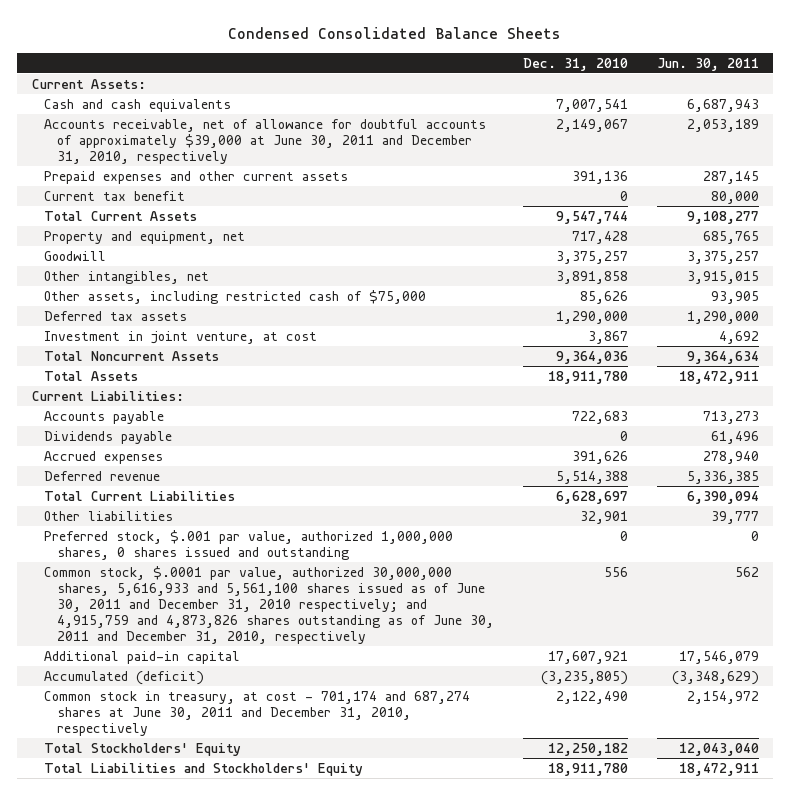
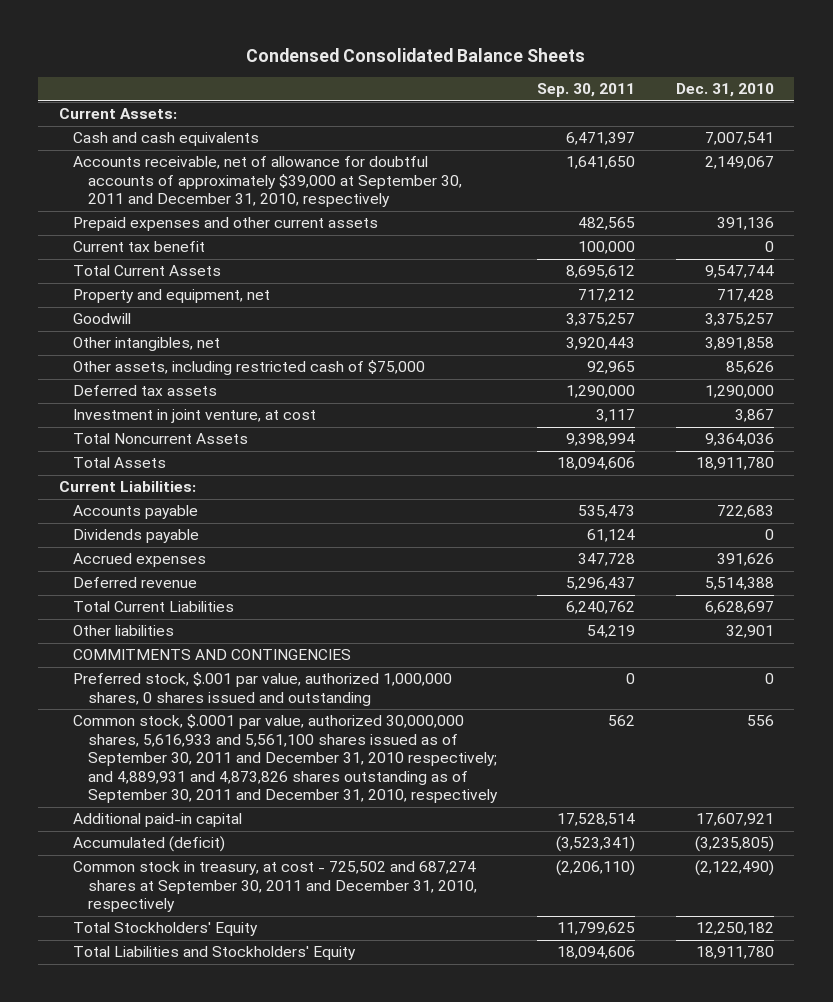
- | Dec. 31, 2010 | Jun. 30, 2011
+ | Sep. 30, 2011 | Dec. 31, 2010
- Accounts receivable, net of allowance for doubtful accounts of approximately $39,000 at June 30, 2011 and December 31, 2010, respectively | 2,149,067 | 2,053,189
+ Accounts receivable, net of allowance for doubtful accounts of approximately $39,000 at September 30, 2011 and December 31, 2010, respectively | 1,641,650 | 2,149,067
+ COMMITMENTS AND CONTINGENCIES
- Common stock, $.0001 par value, authorized 30,000,000 shares, 5,616,933 and 5,561,100 shares issued as of June 30, 2011 and December 31, 2010 respectively; and 4,915,759 and 4,873,826 shares outstanding as of June 30, 2011 and December 31, 2010, respectively | 556 | 562
+ Common stock, $.0001 par value, authorized 30,000,000 shares, 5,616,933 and 5,561,100 shares issued as of September 30, 2011 and December 31, 2010 respectively; and 4,889,931 and 4,873,826 shares outstanding as of September 30, 2011 and December 31, 2010, respectively | 562 | 556
- Common stock in treasury, at cost - 701,174 and 687,274 shares at June 30, 2011 and December 31, 2010, respectively | 2,122,490 | 2,154,972
+ Common stock in treasury, at cost - 725,502 and 687,274 shares at September 30, 2011 and December 31, 2010, respectively | (2,206,110) | (2,122,490)

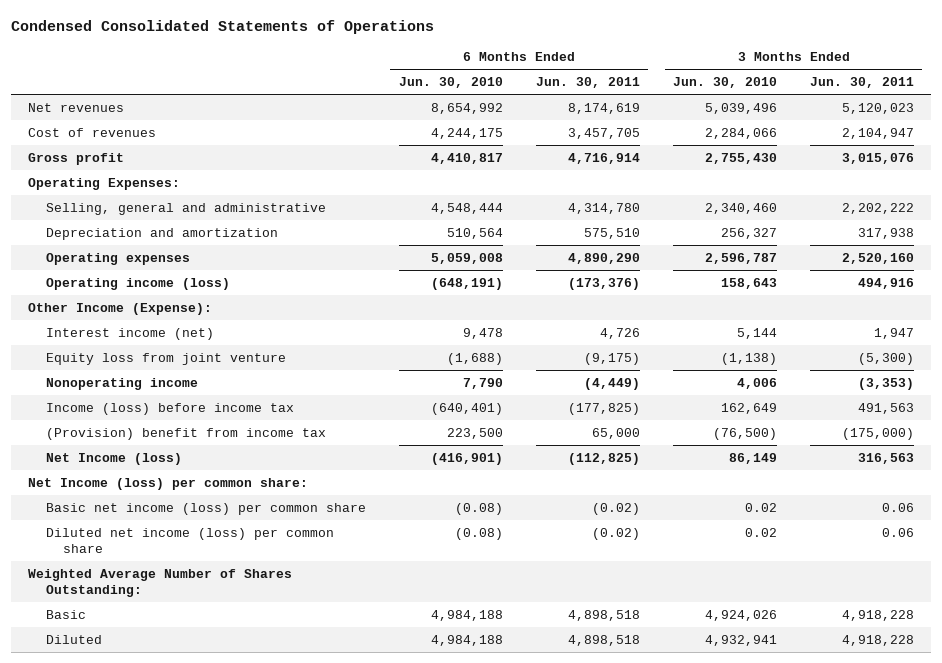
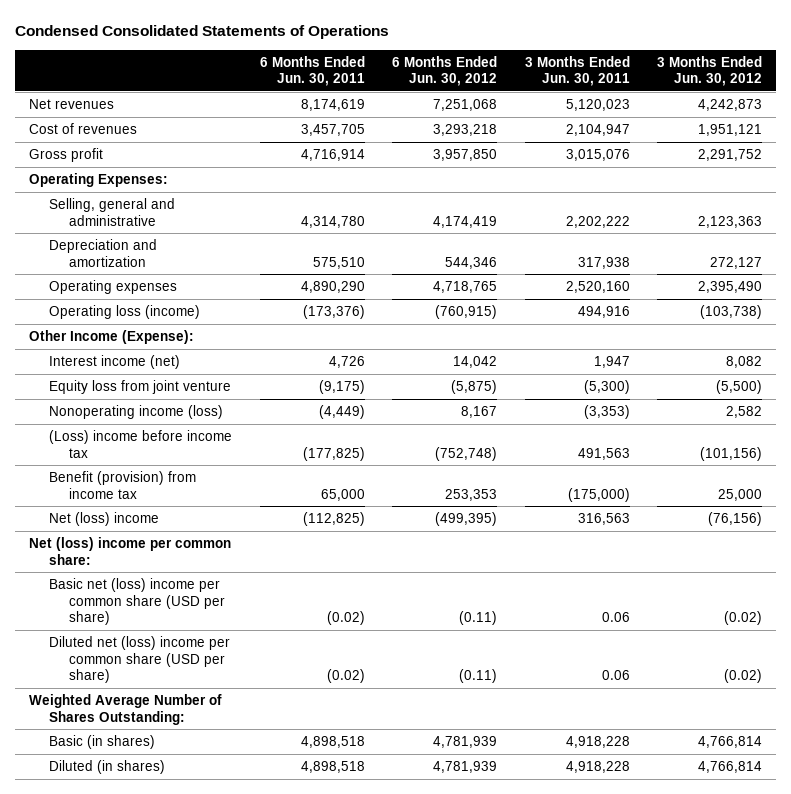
- | 6 Months Ended Jun. 30, 2010 | 6 Months Ended Jun. 30, 2011 | 3 Months Ended Jun. 30, 2010 | 3 Months Ended Jun. 30, 2011
+ | 6 Months Ended Jun. 30, 2011 | 6 Months Ended Jun. 30, 2012 | 3 Months Ended Jun. 30, 2011 | 3 Months Ended Jun. 30, 2012
- Operating income (loss) | (648,191) | (173,376) | 158,643 | 494,916
+ Operating loss (income) | (173,376) | (760,915) | 494,916 | (103,738)
- Nonoperating income | 7,790 | (4,449) | 4,006 | (3,353)
- Income (loss) before income tax | (640,401) | (177,825) | 162,649 | 491,563
- (Provision) benefit from income tax | 223,500 | 65,000 | (76,500) | (175,000)
- Net Income (loss) | (416,901) | (112,825) | 86,149 | 316,563
- Net Income (loss) per common share:
- Basic net income (loss) per common share | (0.08) | (0.02) | 0.02 | 0.06
- Diluted net income (loss) per common share | (0.08) | (0.02) | 0.02 | 0.06
+ Nonoperating income (loss) | (4,449) | 8,167 | (3,353) | 2,582
+ (Loss) income before income tax | (177,825) | (752,748) | 491,563 | (101,156)
+ Benefit (provision) from income tax | 65,000 | 253,353 | (175,000) | 25,000
+ Net (loss) income | (112,825) | (499,395) | 316,563 | (76,156)
+ Net (loss) income per common share:
+ Basic net (loss) income per common share (USD per share) | (0.02) | (0.11) | 0.06 | (0.02)
+ Diluted net (loss) income per common share (USD per share) | (0.02) | (0.11) | 0.06 | (0.02)
- Basic | 4,984,188 | 4,898,518 | 4,924,026 | 4,918,228
- Diluted | 4,984,188 | 4,898,518 | 4,932,941 | 4,918,228
+ Basic (in shares) | 4,898,518 | 4,781,939 | 4,918,228 | 4,766,814
+ Diluted (in shares) | 4,898,518 | 4,781,939 | 4,918,228 | 4,766,814

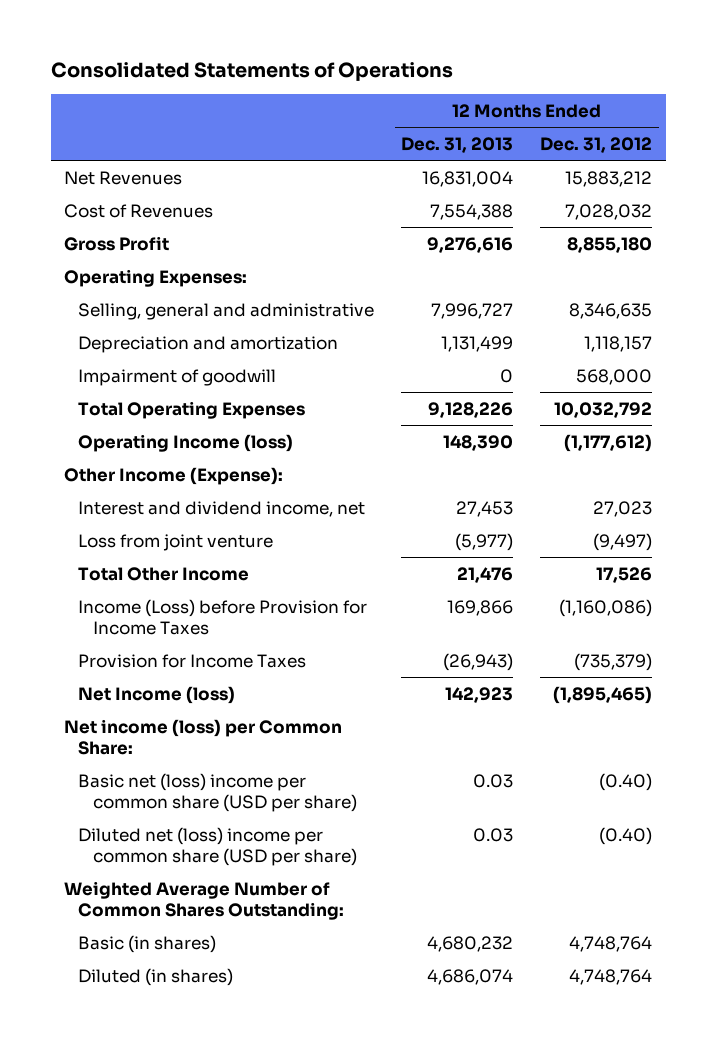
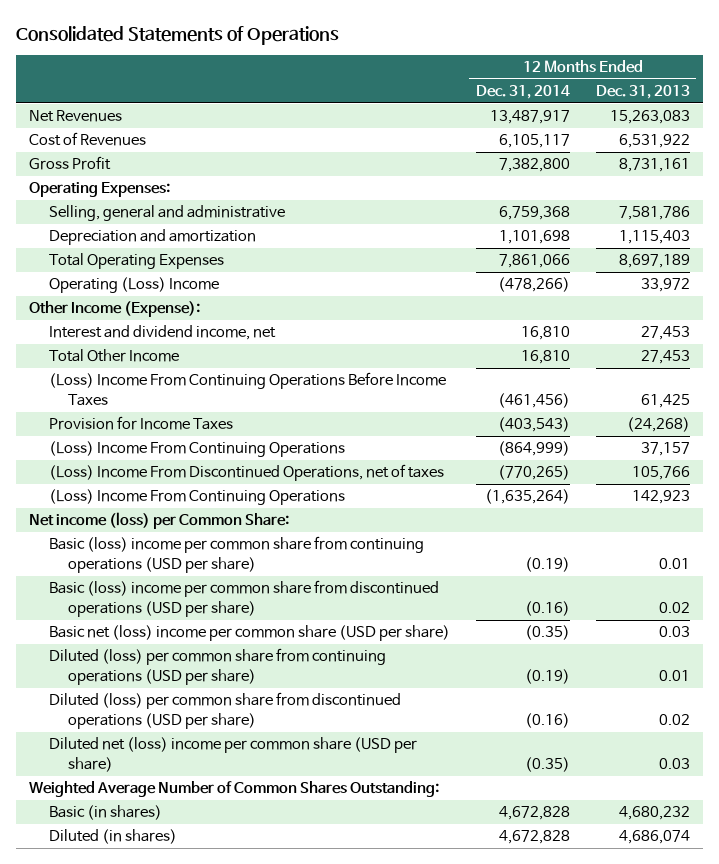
- | 12 Months Ended Dec. 31, 2013 | 12 Months Ended Dec. 31, 2012
+ | 12 Months Ended Dec. 31, 2014 | 12 Months Ended Dec. 31, 2013
- Net Revenues | 16,831,004 | 15,883,212
- Cost of Revenues | 7,554,388 | 7,028,032
- Gross Profit | 9,276,616 | 8,855,180
+ Net Revenues | 13,487,917 | 15,263,083
+ Cost of Revenues | 6,105,117 | 6,531,922
+ Gross Profit | 7,382,800 | 8,731,161
- Selling, general and administrative | 7,996,727 | 8,346,635
- Depreciation and amortization | 1,131,499 | 1,118,157
- Impairment of goodwill | 0 | 568,000
- Total Operating Expenses | 9,128,226 | 10,032,792
- Operating Income (loss) | 148,390 | (1,177,612)
+ Selling, general and administrative | 6,759,368 | 7,581,786
+ Depreciation and amortization | 1,101,698 | 1,115,403
+ Total Operating Expenses | 7,861,066 | 8,697,189
+ Operating (Loss) Income | (478,266) | 33,972
- Loss from joint venture | (5,977) | (9,497)
- Total Other Income | 21,476 | 17,526
- Income (Loss) before Provision for Income Taxes | 169,866 | (1,160,086)
- Provision for Income Taxes | (26,943) | (735,379)
- Net Income (loss) | 142,923 | (1,895,465)
+ Total Other Income | 16,810 | 27,453
+ (Loss) Income From Continuing Operations Before Income Taxes | (461,456) | 61,425
+ Provision for Income Taxes | (403,543) | (24,268)
+ (Loss) Income From Continuing Operations | (864,999) | 37,157
+ (Loss) Income From Discontinued Operations, net of taxes | (770,265) | 105,766
+ (Loss) Income From Continuing Operations | (1,635,264) | 142,923
+ Basic (loss) income per common share from continuing operations (USD per share) | (0.19) | 0.01
+ Basic (loss) income per common share from discontinued operations (USD per share) | (0.16) | 0.02
+ Diluted (loss) per common share from continuing operations (USD per share) | (0.19) | 0.01
+ Diluted (loss) per common share from discontinued operations (USD per share) | (0.16) | 0.02

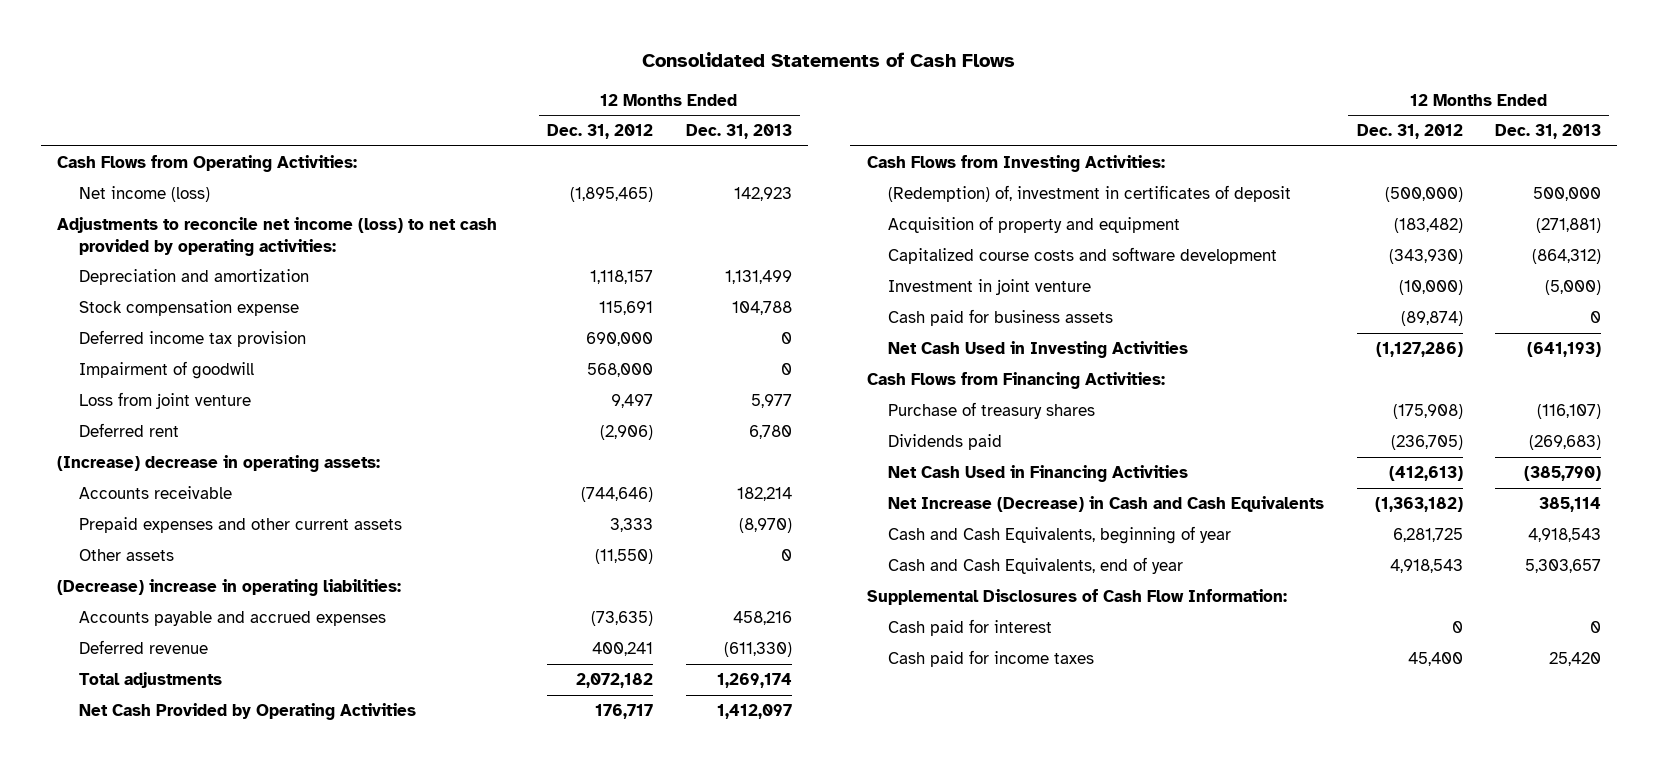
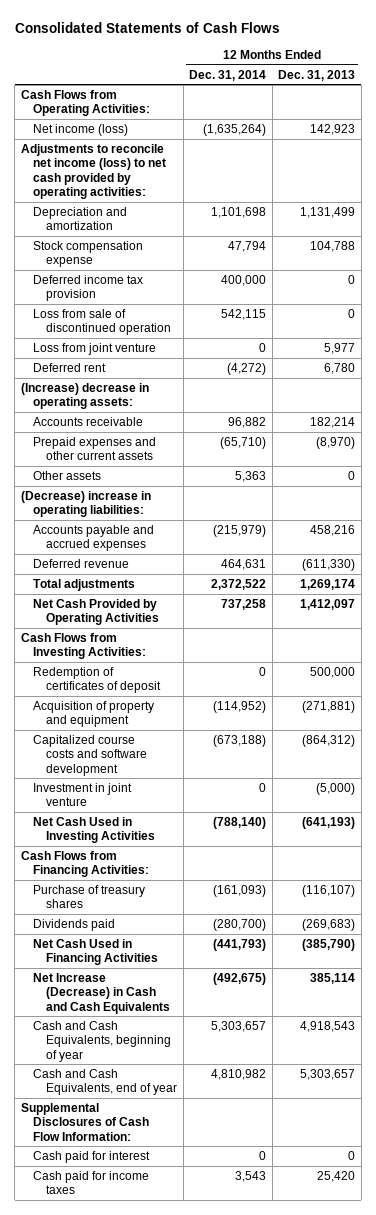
- | 12 Months Ended Dec. 31, 2012 | 12 Months Ended Dec. 31, 2013
+ | 12 Months Ended Dec. 31, 2014 | 12 Months Ended Dec. 31, 2013
- Impairment of goodwill | 568,000 | 0
+ Loss from sale of discontinued operation | 542,115 | 0
- (Redemption) of, investment in certificates of deposit | (500,000) | 500,000
+ Redemption of certificates of deposit | 0 | 500,000
- Cash paid for business assets | (89,874) | 0

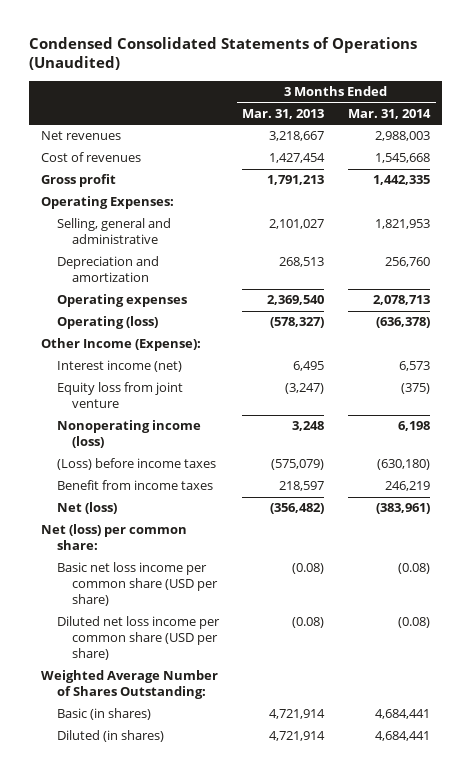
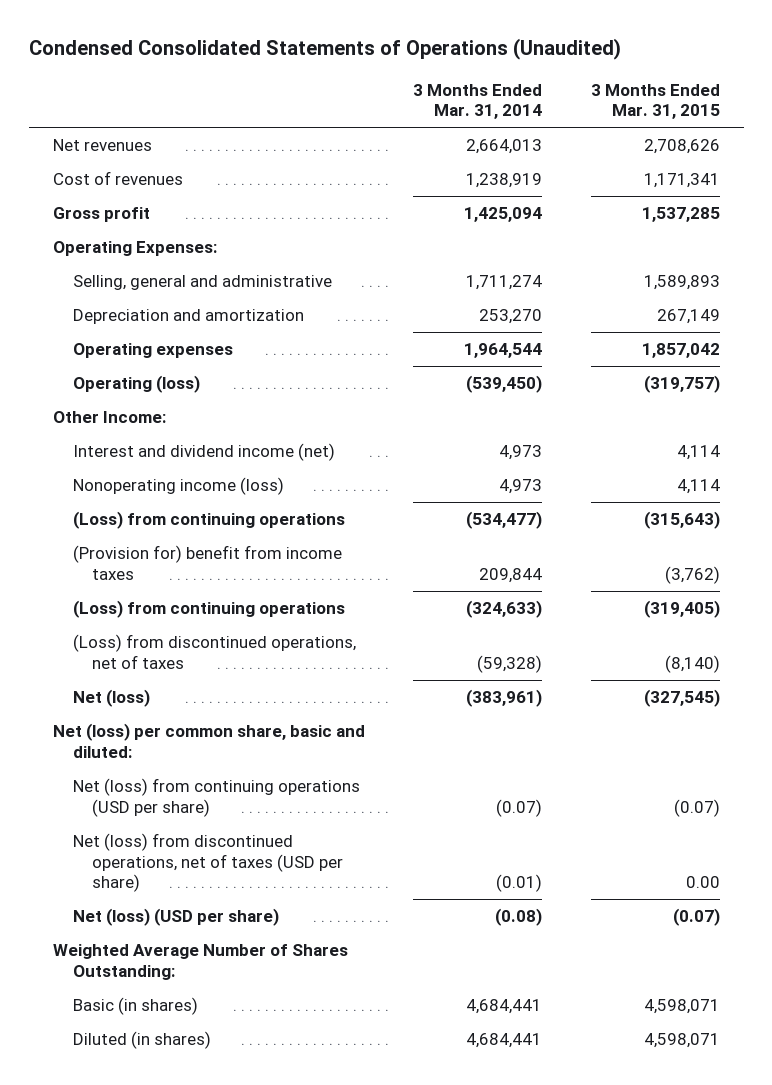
- | 3 Months Ended Mar. 31, 2013 | 3 Months Ended Mar. 31, 2014
+ | 3 Months Ended Mar. 31, 2014 | 3 Months Ended Mar. 31, 2015
- Net revenues | 3,218,667 | 2,988,003
- Cost of revenues | 1,427,454 | 1,545,668
- Gross profit | 1,791,213 | 1,442,335
+ Net revenues | 2,664,013 | 2,708,626
+ Cost of revenues | 1,238,919 | 1,171,341
+ Gross profit | 1,425,094 | 1,537,285
- Selling, general and administrative | 2,101,027 | 1,821,953
- Depreciation and amortization | 268,513 | 256,760
- Operating expenses | 2,369,540 | 2,078,713
- Operating (loss) | (578,327) | (636,378)
- Other Income (Expense):
- Interest income (net) | 6,495 | 6,573
- Equity loss from joint venture | (3,247) | (375)
- Nonoperating income (loss) | 3,248 | 6,198
- (Loss) before income taxes | (575,079) | (630,180)
- Benefit from income taxes | 218,597 | 246,219
+ Selling, general and administrative | 1,711,274 | 1,589,893
+ Depreciation and amortization | 253,270 | 267,149
+ Operating expenses | 1,964,544 | 1,857,042
+ Operating (loss) | (539,450) | (319,757)
+ Other Income:
+ Interest and dividend income (net) | 4,973 | 4,114
+ Nonoperating income (loss) | 4,973 | 4,114
+ (Loss) from continuing operations | (534,477) | (315,643)
+ (Provision for) benefit from income taxes | 209,844 | (3,762)
+ (Loss) from continuing operations | (324,633) | (319,405)
+ (Loss) from discontinued operations, net of taxes | (59,328) | (8,140)
- Net (loss) per common share:
- Basic net loss income per common share (USD per share) | (0.08) | (0.08)
- Diluted net loss income per common share (USD per share) | (0.08) | (0.08)
+ Net (loss) per common share, basic and diluted:
+ Net (loss) from continuing operations (USD per share) | (0.07) | (0.07)
+ Net (loss) from discontinued operations, net of taxes (USD per share) | (0.01) | 0.00
+ Net (loss) (USD per share) | (0.08) | (0.07)

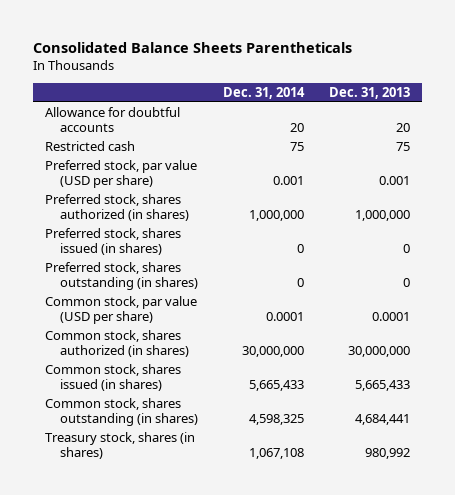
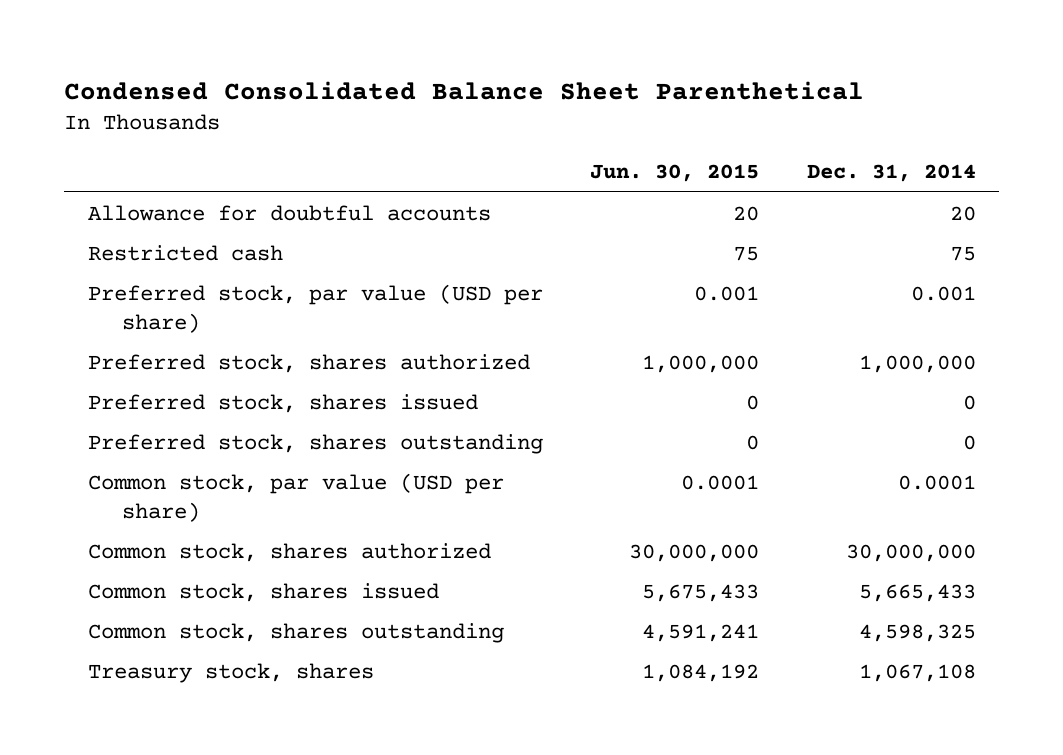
- Consolidated Balance Sheets Parentheticals
+ Condensed Consolidated Balance Sheet Parenthetical
- | Dec. 31, 2014 | Dec. 31, 2013
+ | Jun. 30, 2015 | Dec. 31, 2014
- Preferred stock, shares authorized (in shares) | 1,000,000 | 1,000,000
- Preferred stock, shares issued (in shares) | 0 | 0
- Preferred stock, shares outstanding (in shares) | 0 | 0
+ Preferred stock, shares authorized | 1,000,000 | 1,000,000
+ Preferred stock, shares issued | 0 | 0
+ Preferred stock, shares outstanding | 0 | 0
- Common stock, shares authorized (in shares) | 30,000,000 | 30,000,000
- Common stock, shares issued (in shares) | 5,665,433 | 5,665,433
- Common stock, shares outstanding (in shares) | 4,598,325 | 4,684,441
- Treasury stock, shares (in shares) | 1,067,108 | 980,992
+ Common stock, shares authorized | 30,000,000 | 30,000,000
+ Common stock, shares issued | 5,675,433 | 5,665,433
+ Common stock, shares outstanding | 4,591,241 | 4,598,325
+ Treasury stock, shares | 1,084,192 | 1,067,108

